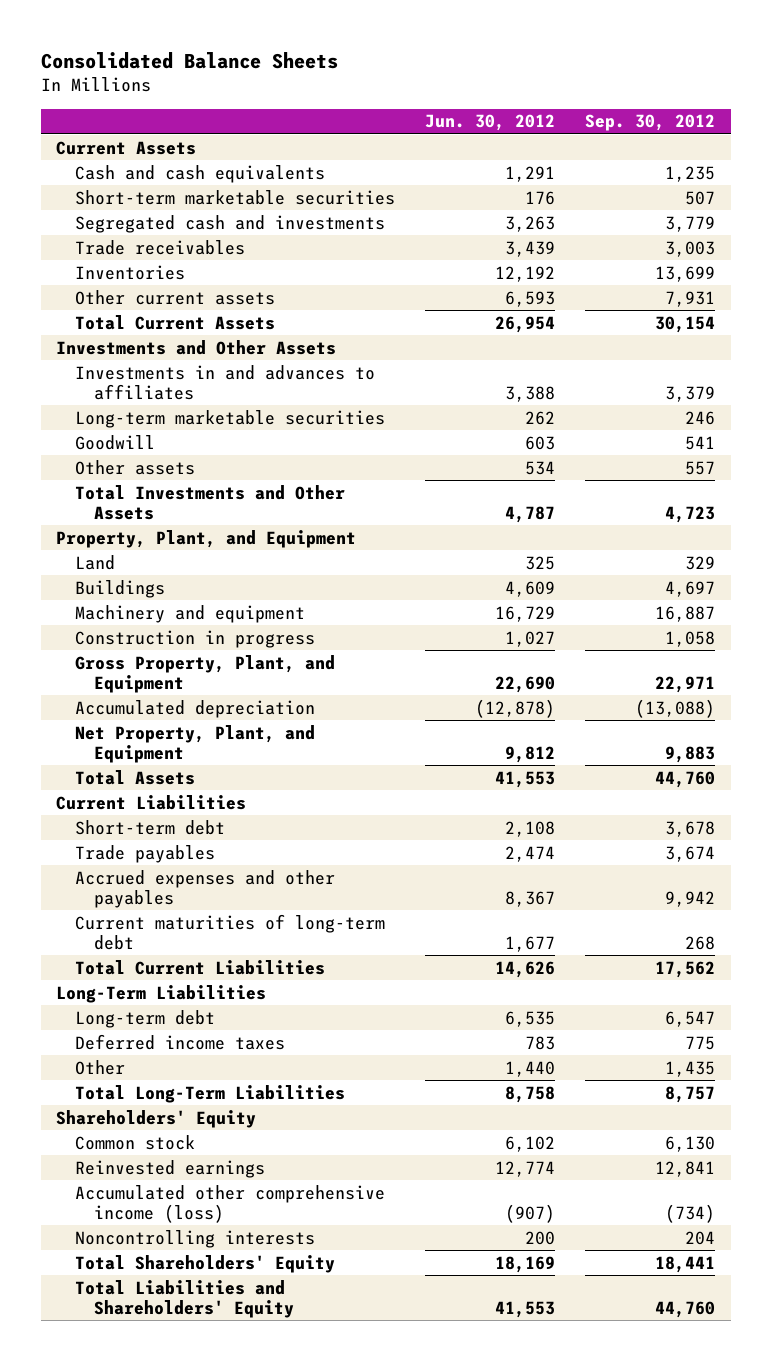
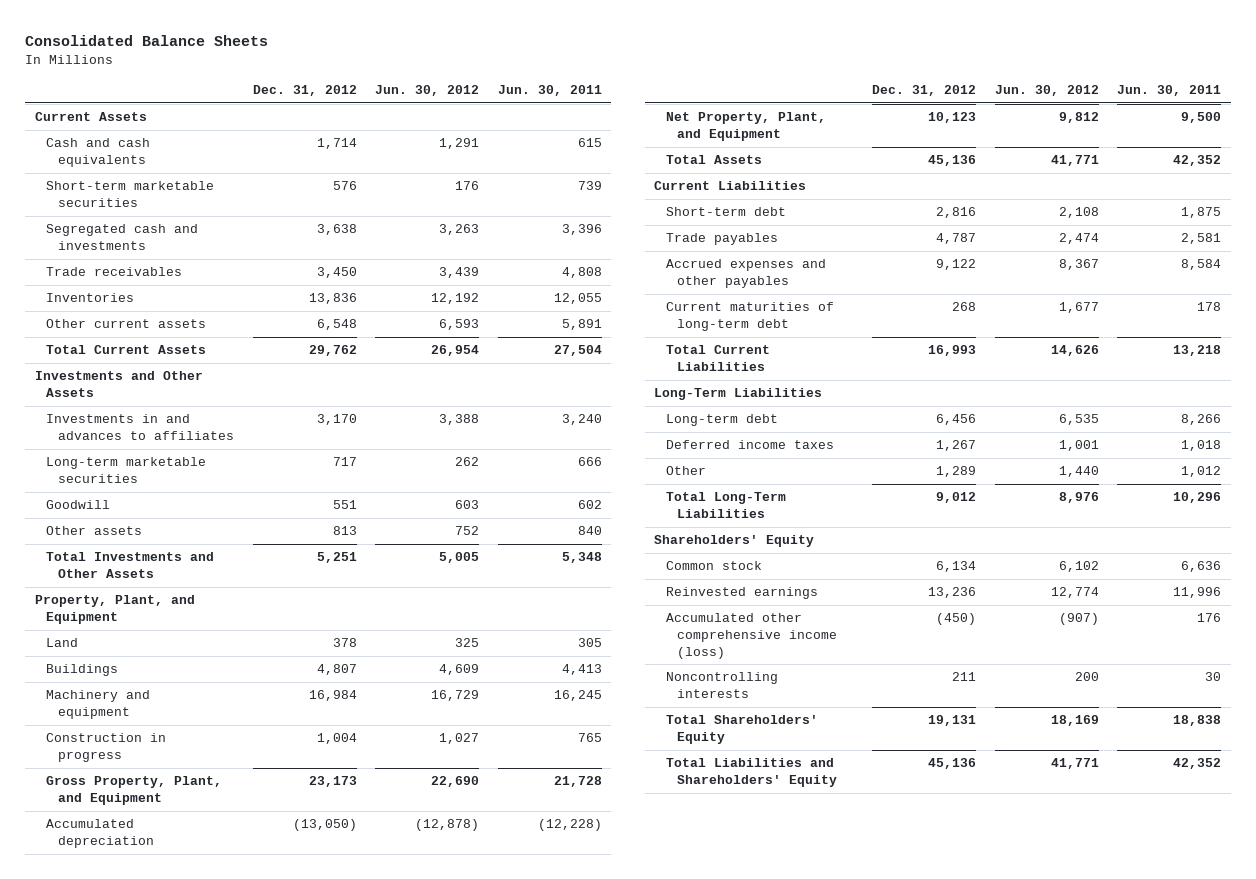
- | Jun. 30, 2012 | Sep. 30, 2012
+ | Dec. 31, 2012 | Jun. 30, 2012 | Jun. 30, 2011
- Other assets | 534 | 557
- Total Investments and Other Assets | 4,787 | 4,723
+ Other assets | 813 | 752 | 840
+ Total Investments and Other Assets | 5,251 | 5,005 | 5,348
- Total Assets | 41,553 | 44,760
+ Total Assets | 45,136 | 41,771 | 42,352
- Deferred income taxes | 783 | 775
+ Deferred income taxes | 1,267 | 1,001 | 1,018
- Total Long-Term Liabilities | 8,758 | 8,757
+ Total Long-Term Liabilities | 9,012 | 8,976 | 10,296
- Total Liabilities and Shareholders' Equity | 41,553 | 44,760
+ Total Liabilities and Shareholders' Equity | 45,136 | 41,771 | 42,352

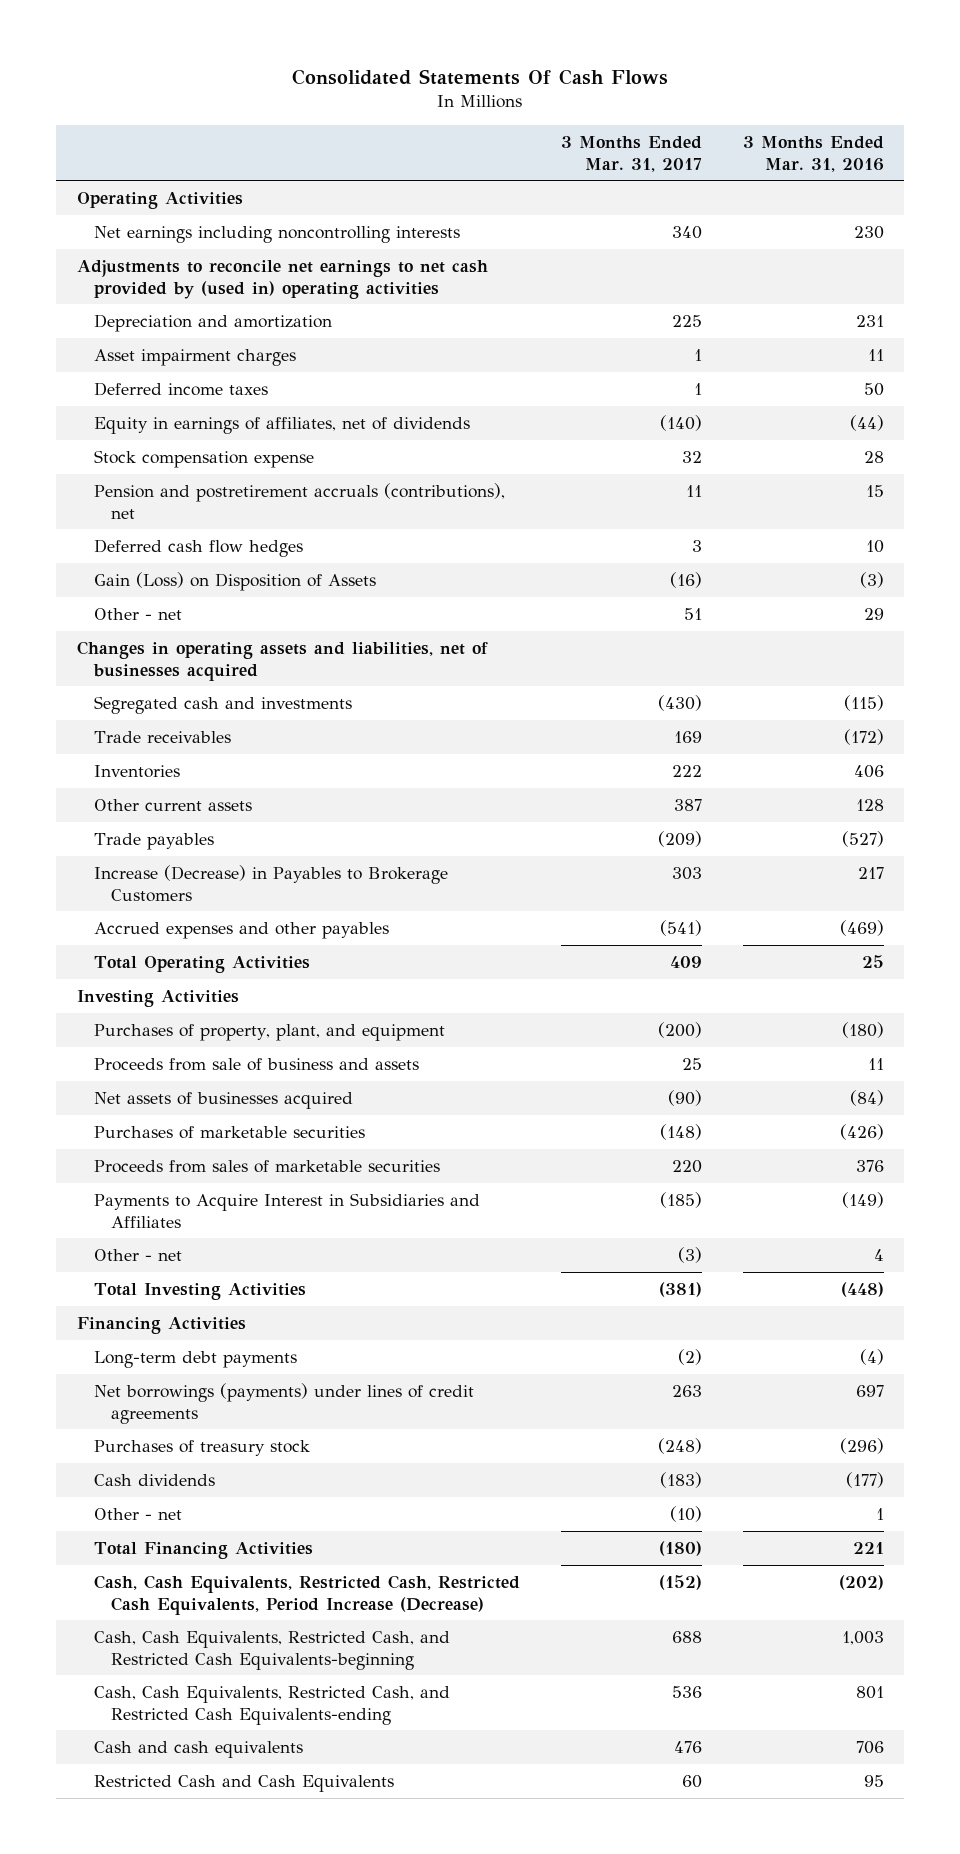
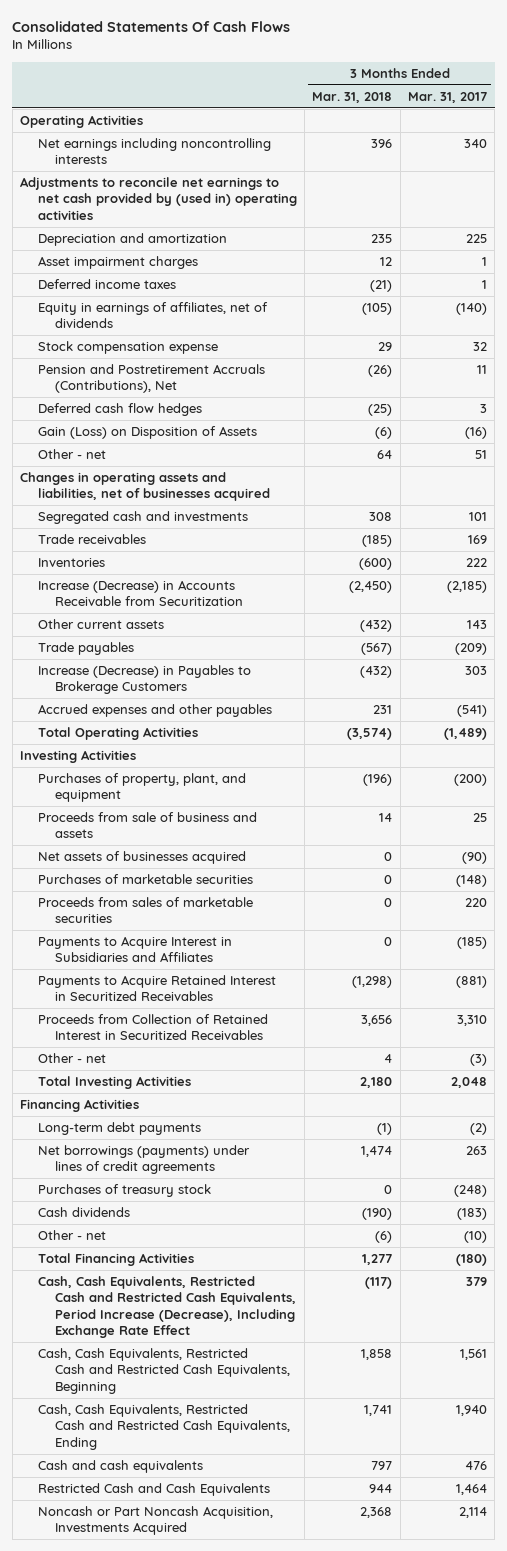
- | 3 Months Ended Mar. 31, 2017 | 3 Months Ended Mar. 31, 2016
+ | 3 Months Ended Mar. 31, 2018 | 3 Months Ended Mar. 31, 2017
- Pension and postretirement accruals (contributions), net | 11 | 15
+ Pension and Postretirement Accruals (Contributions), Net | (26) | 11
- Segregated cash and investments | (430) | (115)
+ Segregated cash and investments | 308 | 101
- Other current assets | 387 | 128
+ Increase (Decrease) in Accounts Receivable from Securitization | (2,450) | (2,185)
+ Other current assets | (432) | 143
- Total Operating Activities | 409 | 25
+ Total Operating Activities | (3,574) | (1,489)
+ Payments to Acquire Retained Interest in Securitized Receivables | (1,298) | (881)
+ Proceeds from Collection of Retained Interest in Securitized Receivables | 3,656 | 3,310
- Total Investing Activities | (381) | (448)
+ Total Investing Activities | 2,180 | 2,048
- Cash, Cash Equivalents, Restricted Cash, Restricted Cash Equivalents, Period Increase (Decrease) | (152) | (202)
- Cash, Cash Equivalents, Restricted Cash, and Restricted Cash Equivalents-beginning | 688 | 1,003
- Cash, Cash Equivalents, Restricted Cash, and Restricted Cash Equivalents-ending | 536 | 801
+ Cash, Cash Equivalents, Restricted Cash and Restricted Cash Equivalents, Period Increase (Decrease), Including Exchange Rate Effect | (117) | 379
+ Cash, Cash Equivalents, Restricted Cash and Restricted Cash Equivalents, Beginning | 1,858 | 1,561
+ Cash, Cash Equivalents, Restricted Cash and Restricted Cash Equivalents, Ending | 1,741 | 1,940
- Restricted Cash and Cash Equivalents | 60 | 95
+ Restricted Cash and Cash Equivalents | 944 | 1,464
+ Noncash or Part Noncash Acquisition, Investments Acquired | 2,368 | 2,114

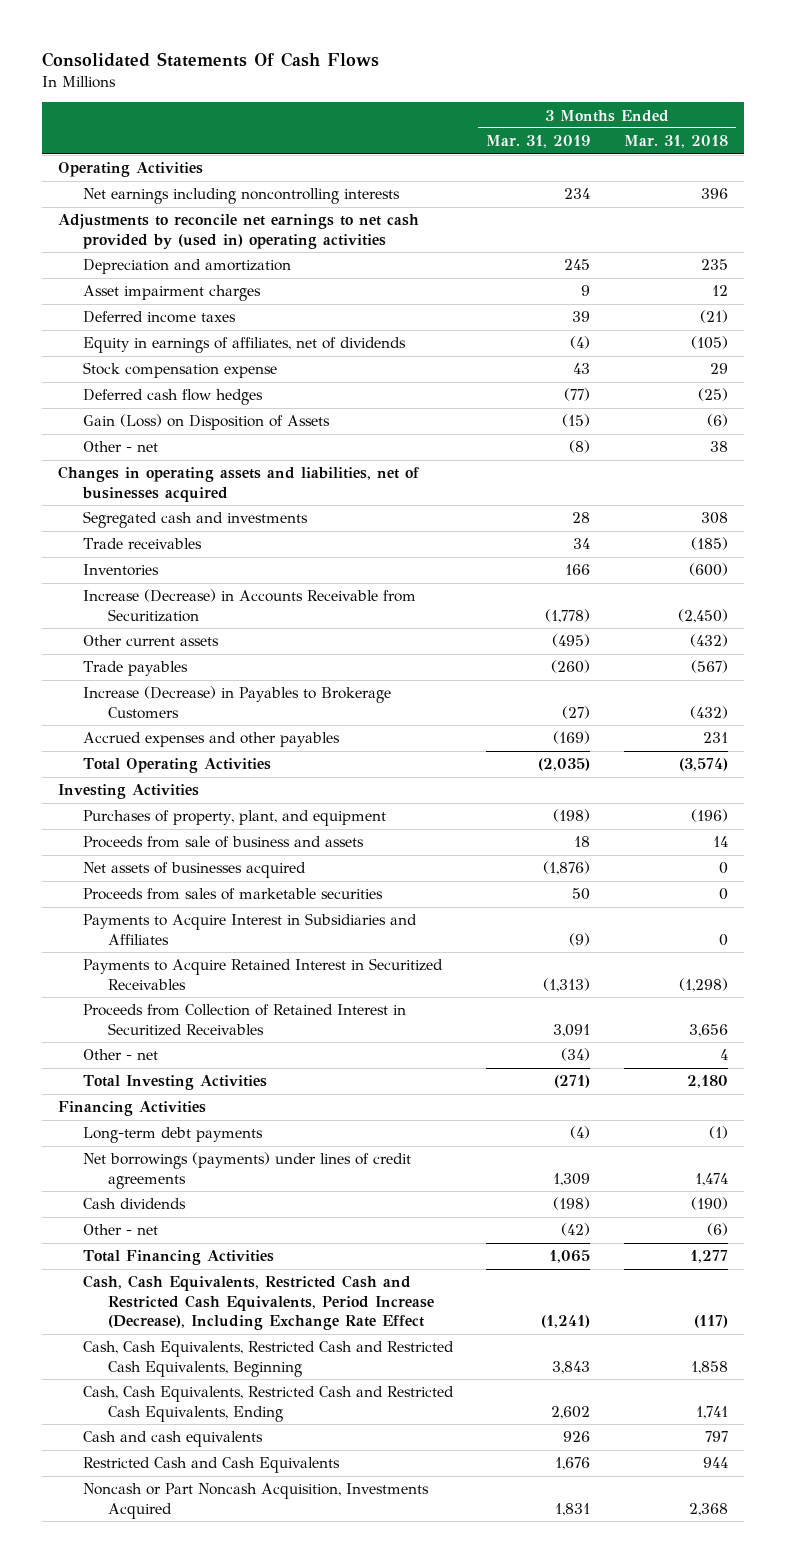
- | 3 Months Ended Mar. 31, 2018 | 3 Months Ended Mar. 31, 2017
+ | 3 Months Ended Mar. 31, 2019 | 3 Months Ended Mar. 31, 2018
- Pension and Postretirement Accruals (Contributions), Net | (26) | 11
- Other - net | 64 | 51
+ Other - net | (8) | 38
- Purchases of marketable securities | 0 | (148)
- Purchases of treasury stock | 0 | (248)

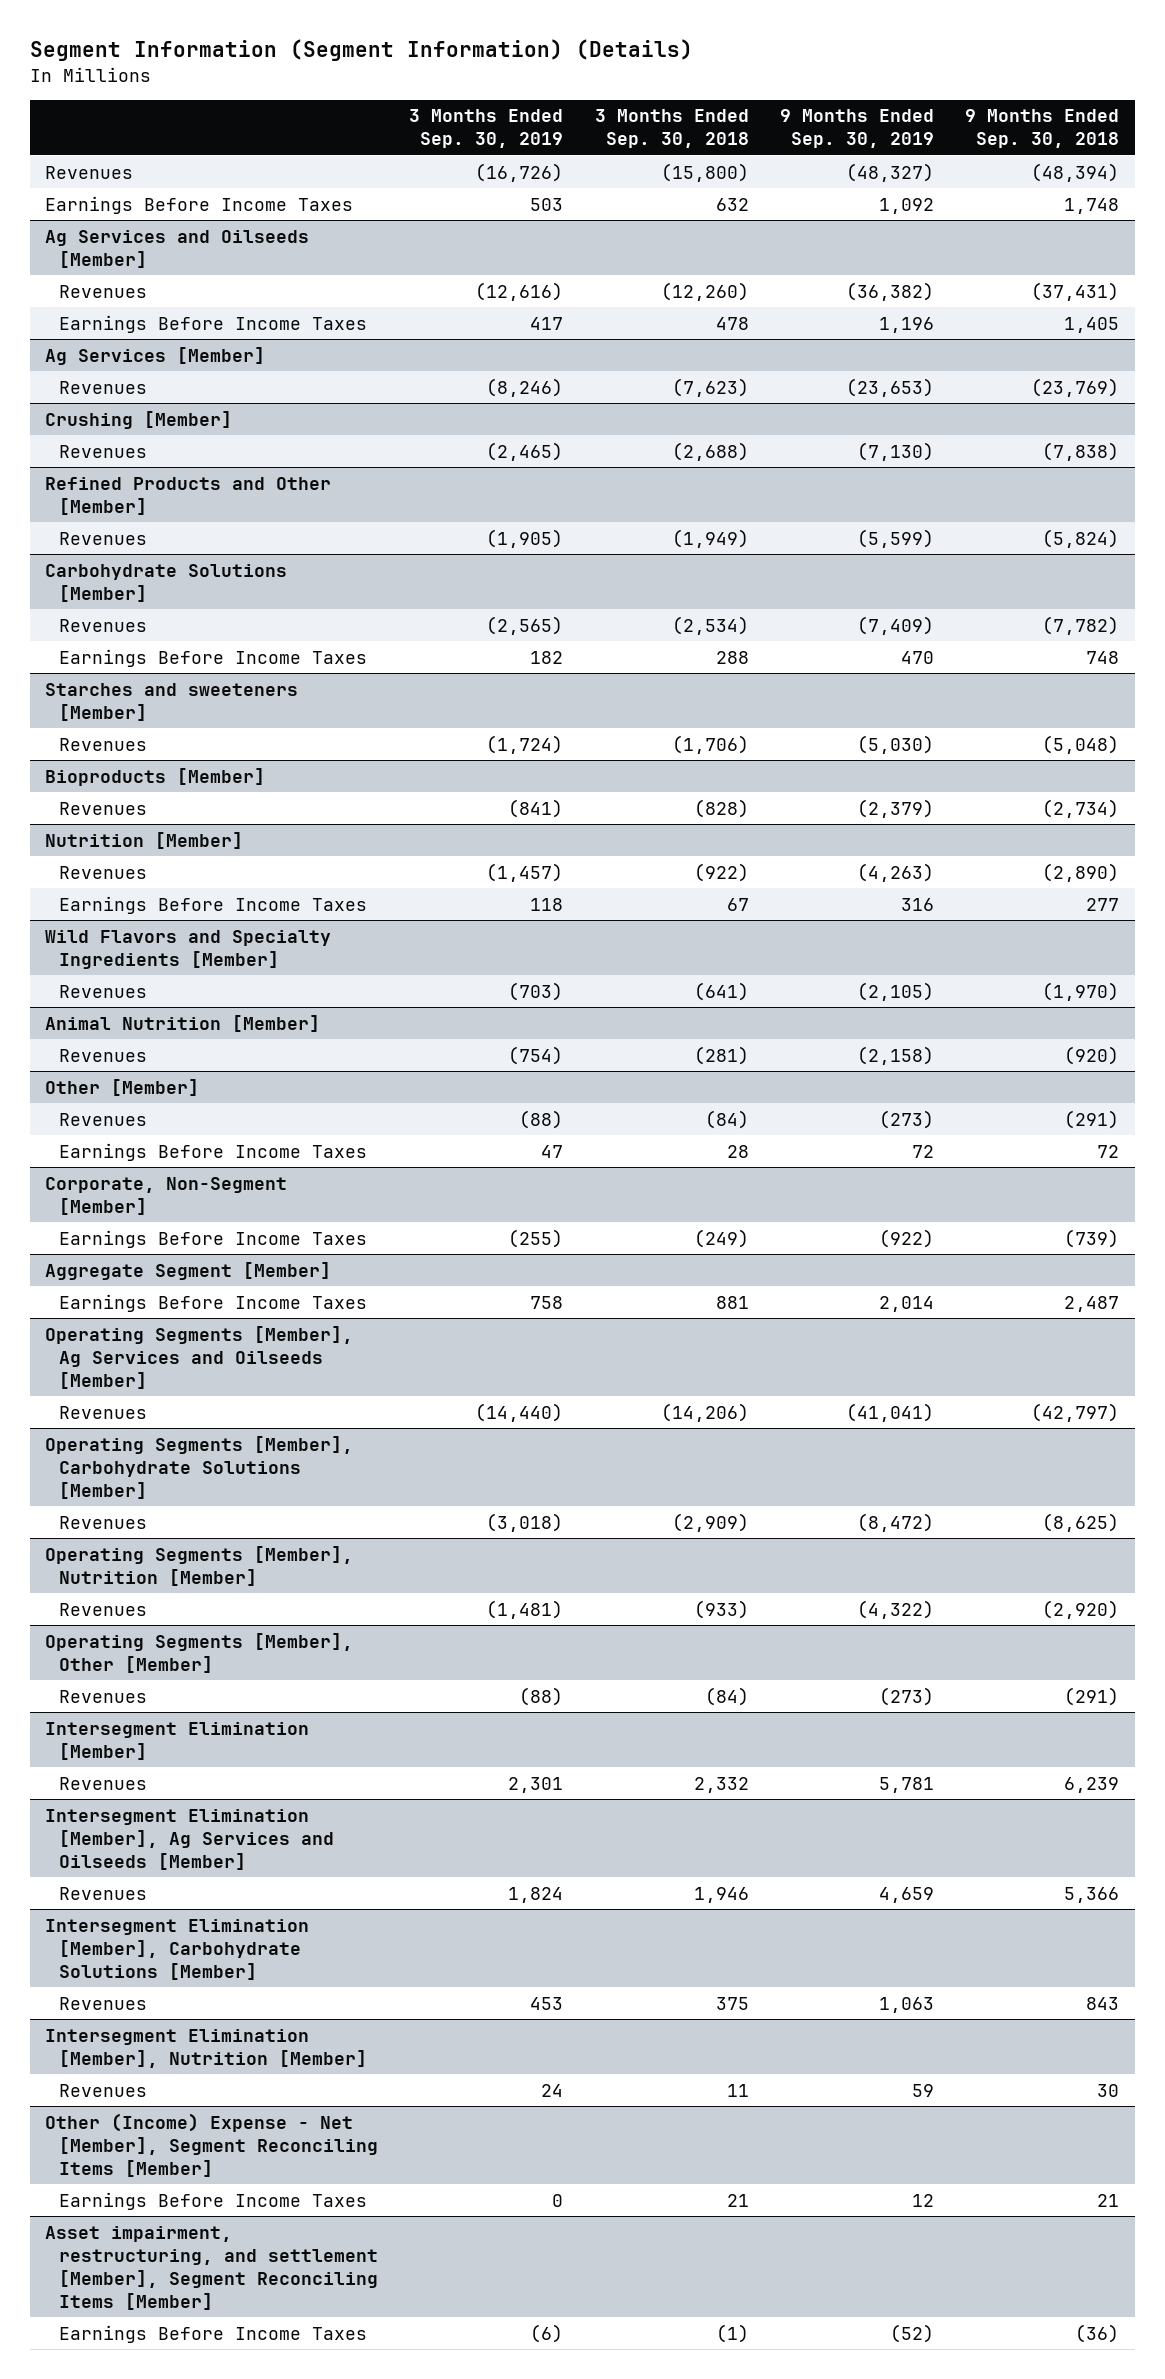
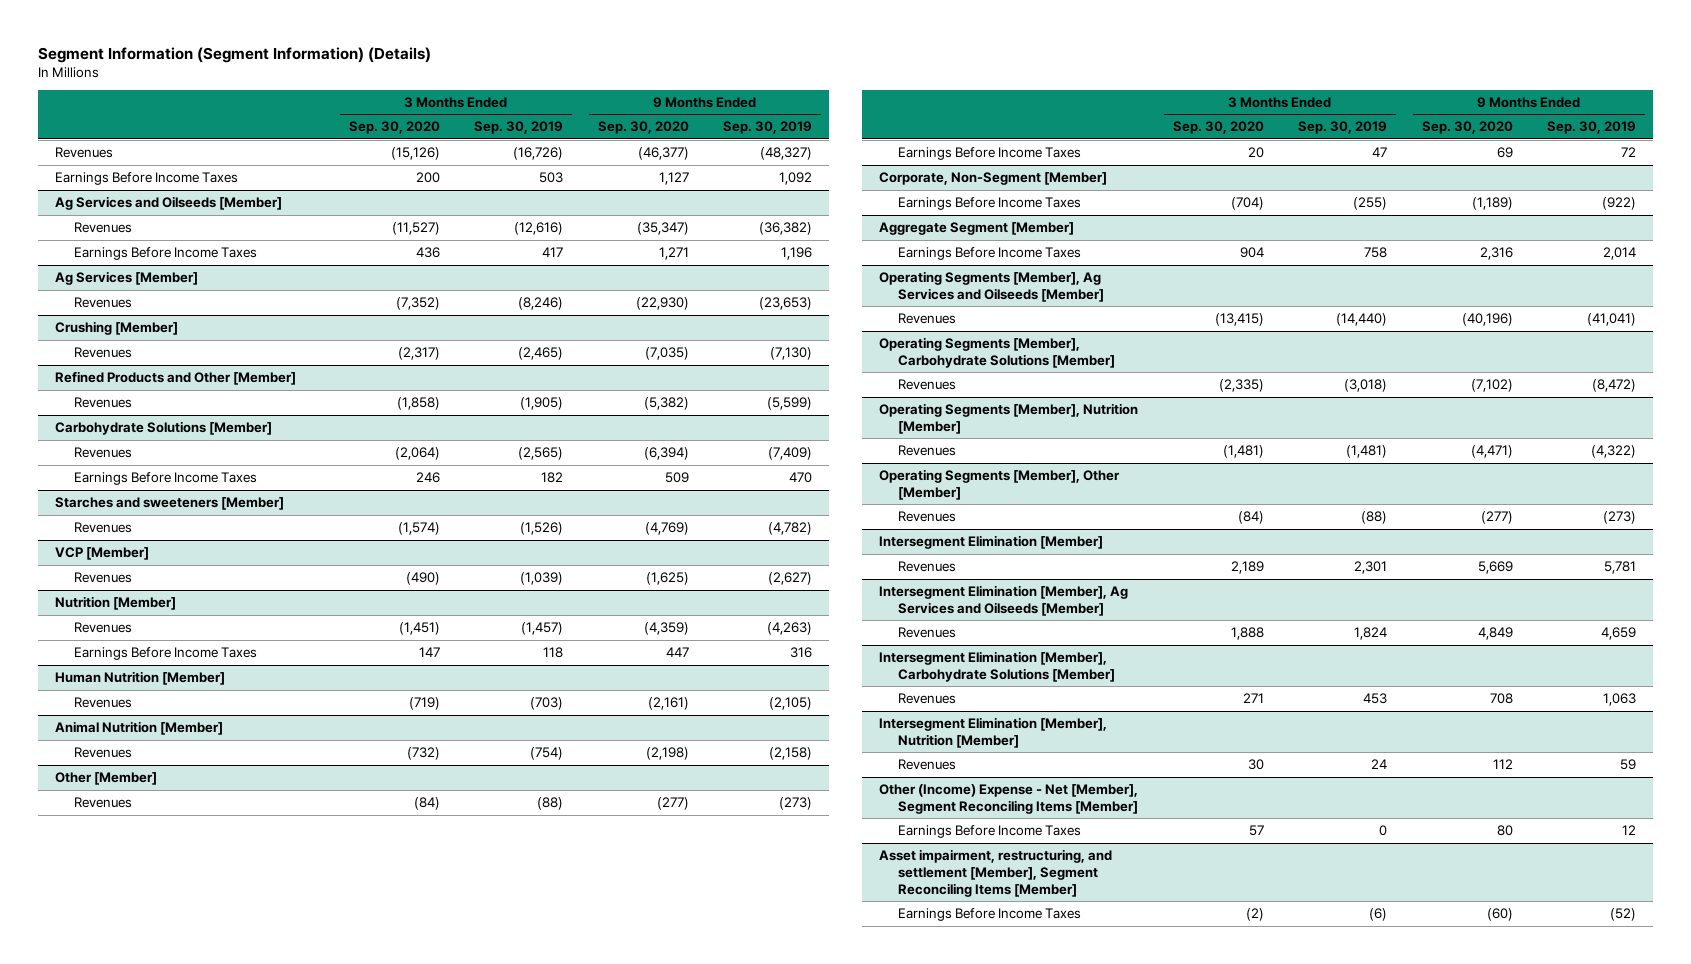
- | 3 Months Ended Sep. 30, 2019 | 3 Months Ended Sep. 30, 2018 | 9 Months Ended Sep. 30, 2019 | 9 Months Ended Sep. 30, 2018
+ | 3 Months Ended Sep. 30, 2020 | 3 Months Ended Sep. 30, 2019 | 9 Months Ended Sep. 30, 2020 | 9 Months Ended Sep. 30, 2019
@ Starches and sweeteners [Member]
- Revenues | (1,724) | (1,706) | (5,030) | (5,048)
- Bioproducts [Member]
- Revenues | (841) | (828) | (2,379) | (2,734)
@ Starches and sweeteners [Member]
+ Revenues | (1,574) | (1,526) | (4,769) | (4,782)
+ VCP [Member]
+ Revenues | (490) | (1,039) | (1,625) | (2,627)
- Wild Flavors and Specialty Ingredients [Member]
+ Human Nutrition [Member]

